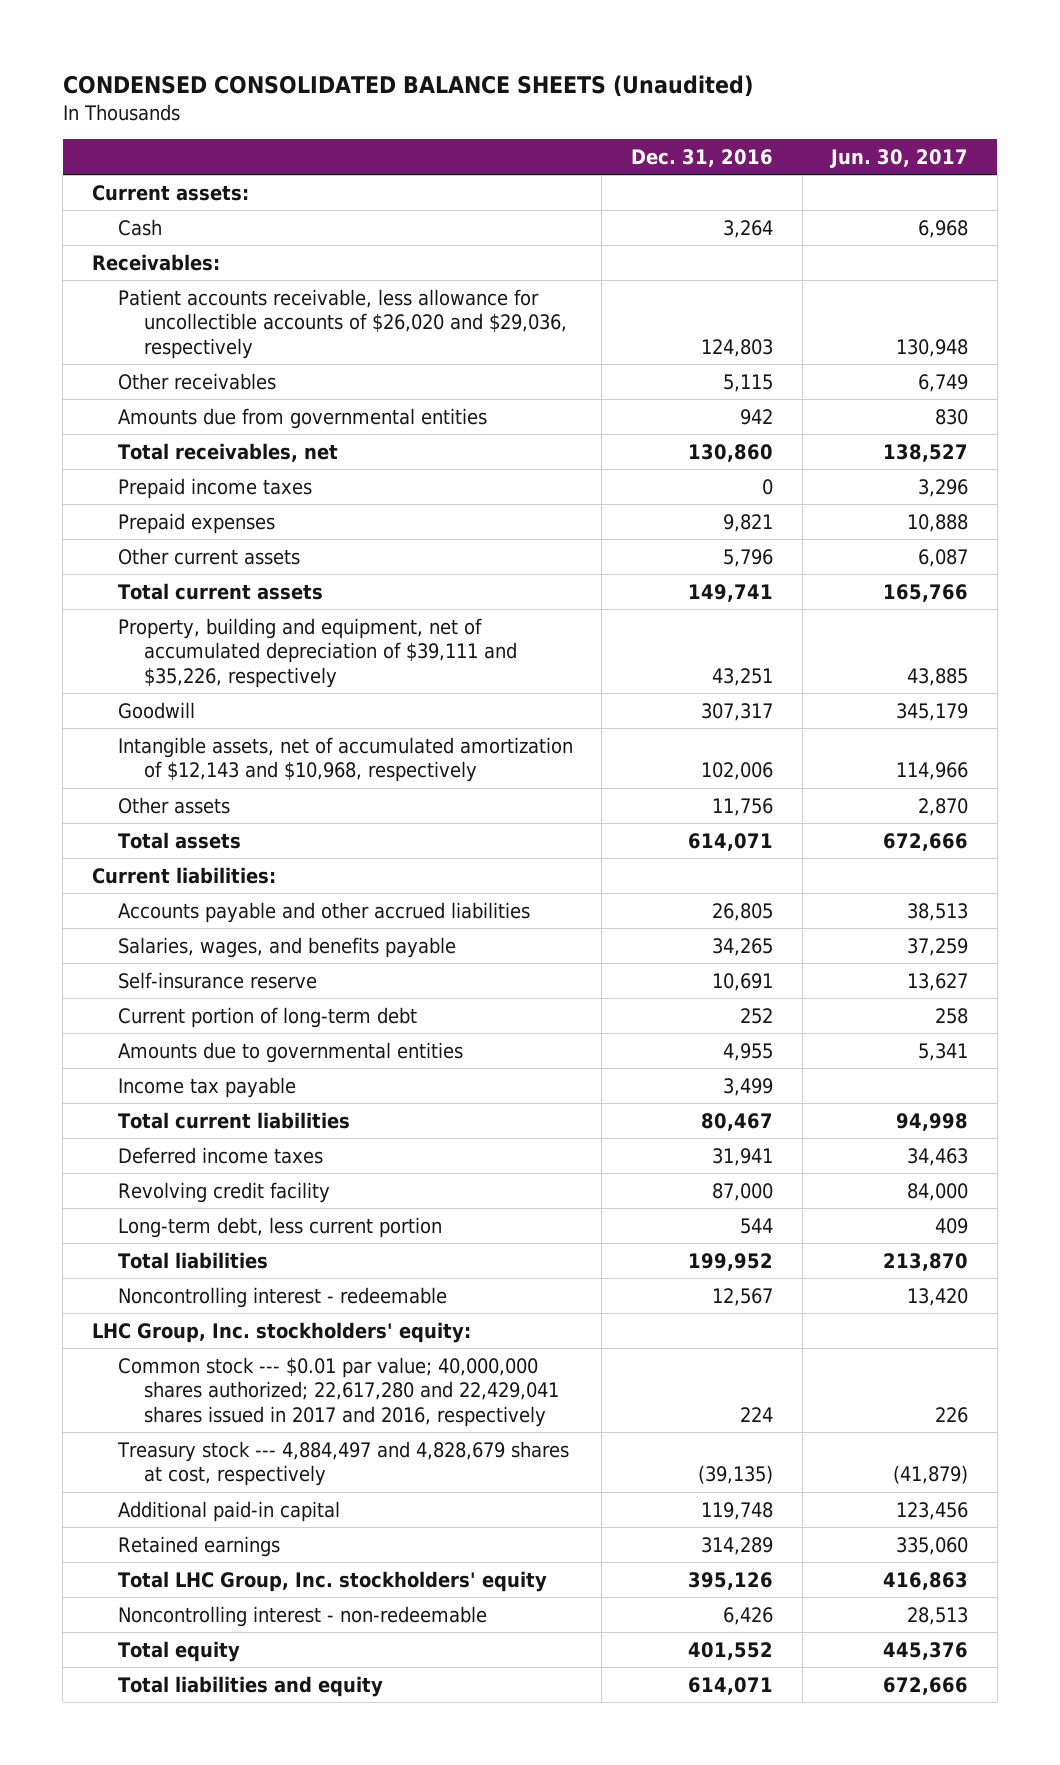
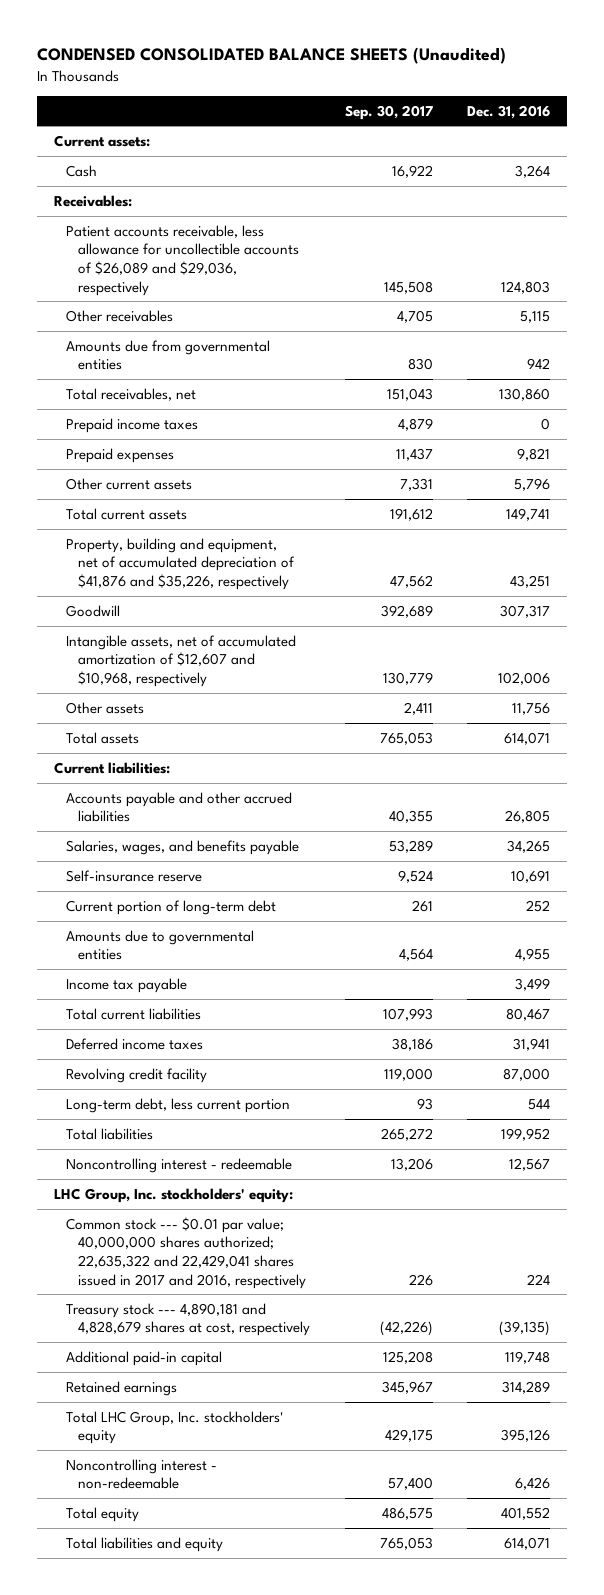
- | Dec. 31, 2016 | Jun. 30, 2017
+ | Sep. 30, 2017 | Dec. 31, 2016
- Patient accounts receivable, less allowance for uncollectible accounts of $26,020 and $29,036, respectively | 124,803 | 130,948
+ Patient accounts receivable, less allowance for uncollectible accounts of $26,089 and $29,036, respectively | 145,508 | 124,803
- Property, building and equipment, net of accumulated depreciation of $39,111 and $35,226, respectively | 43,251 | 43,885
+ Property, building and equipment, net of accumulated depreciation of $41,876 and $35,226, respectively | 47,562 | 43,251
- Intangible assets, net of accumulated amortization of $12,143 and $10,968, respectively | 102,006 | 114,966
+ Intangible assets, net of accumulated amortization of $12,607 and $10,968, respectively | 130,779 | 102,006
- Common stock --- $0.01 par value; 40,000,000 shares authorized; 22,617,280 and 22,429,041 shares issued in 2017 and 2016, respectively | 224 | 226
- Treasury stock --- 4,884,497 and 4,828,679 shares at cost, respectively | (39,135) | (41,879)
+ Common stock --- $0.01 par value; 40,000,000 shares authorized; 22,635,322 and 22,429,041 shares issued in 2017 and 2016, respectively | 226 | 224
+ Treasury stock --- 4,890,181 and 4,828,679 shares at cost, respectively | (42,226) | (39,135)

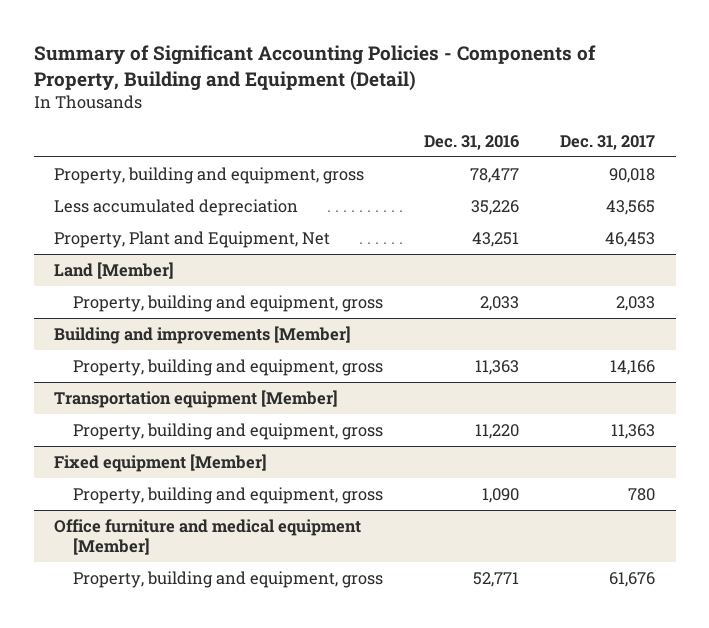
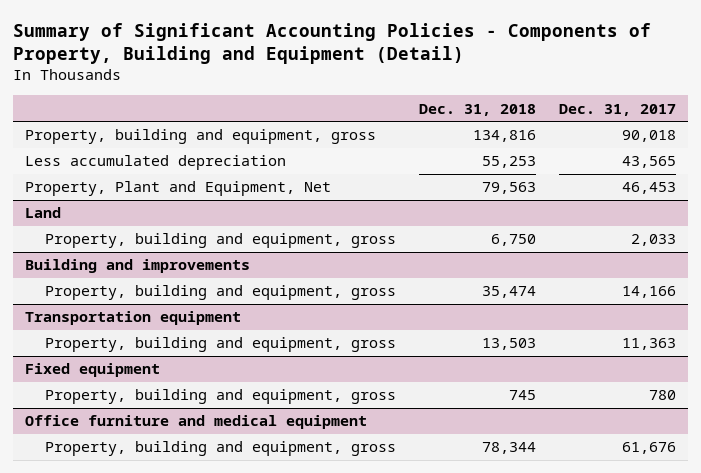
- | Dec. 31, 2016 | Dec. 31, 2017
+ | Dec. 31, 2018 | Dec. 31, 2017
- Land [Member]
+ Land
- Building and improvements [Member]
+ Building and improvements
- Transportation equipment [Member]
+ Transportation equipment
- Fixed equipment [Member]
+ Fixed equipment
- Office furniture and medical equipment [Member]
+ Office furniture and medical equipment

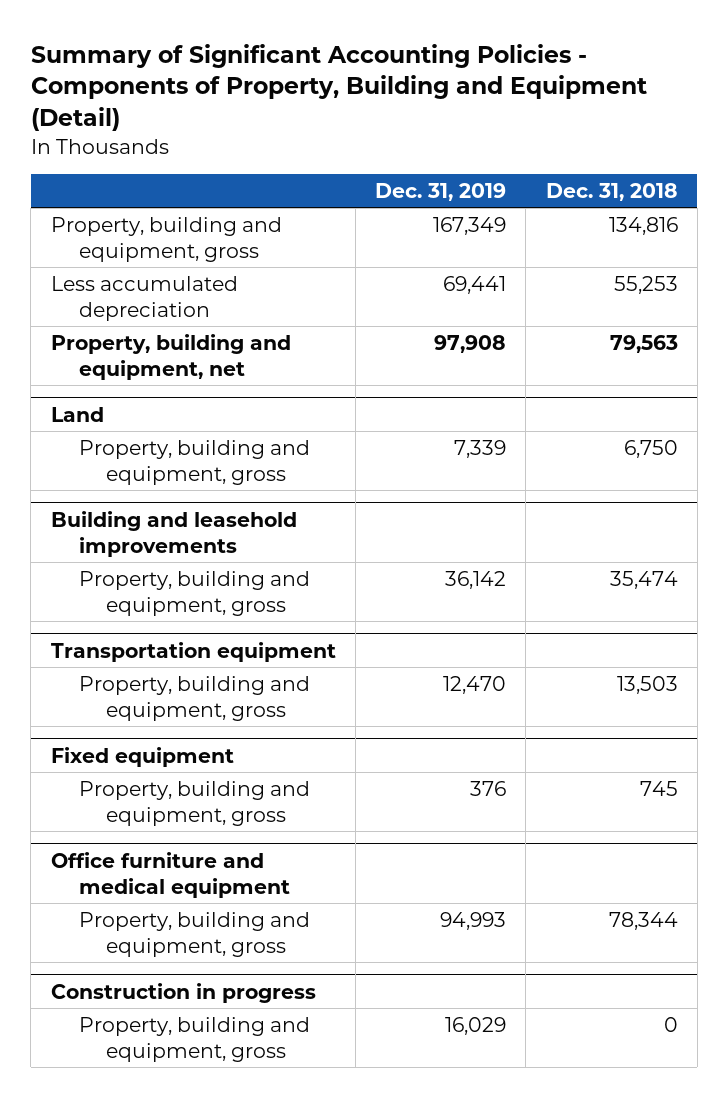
- | Dec. 31, 2018 | Dec. 31, 2017
+ | Dec. 31, 2019 | Dec. 31, 2018
- Property, Plant and Equipment, Net | 79,563 | 46,453
+ Property, building and equipment, net | 97,908 | 79,563
- Building and improvements
+ Building and leasehold improvements
+ Construction in progress
+ Property, building and equipment, gross | 16,029 | 0

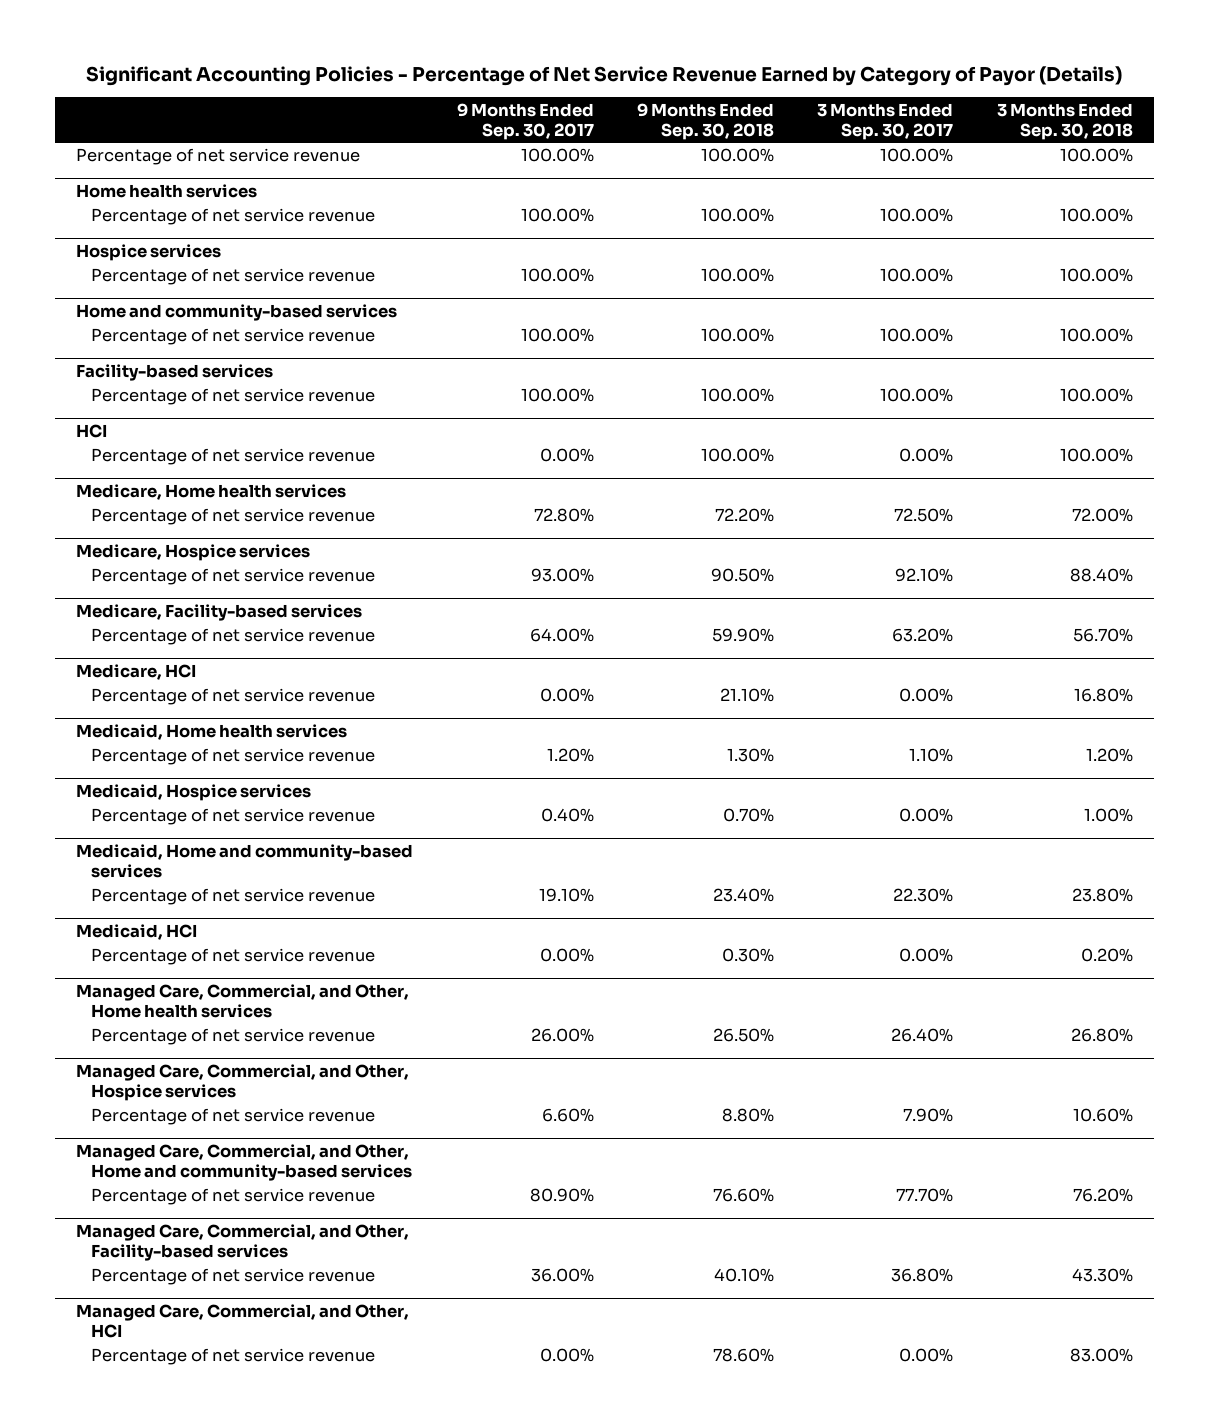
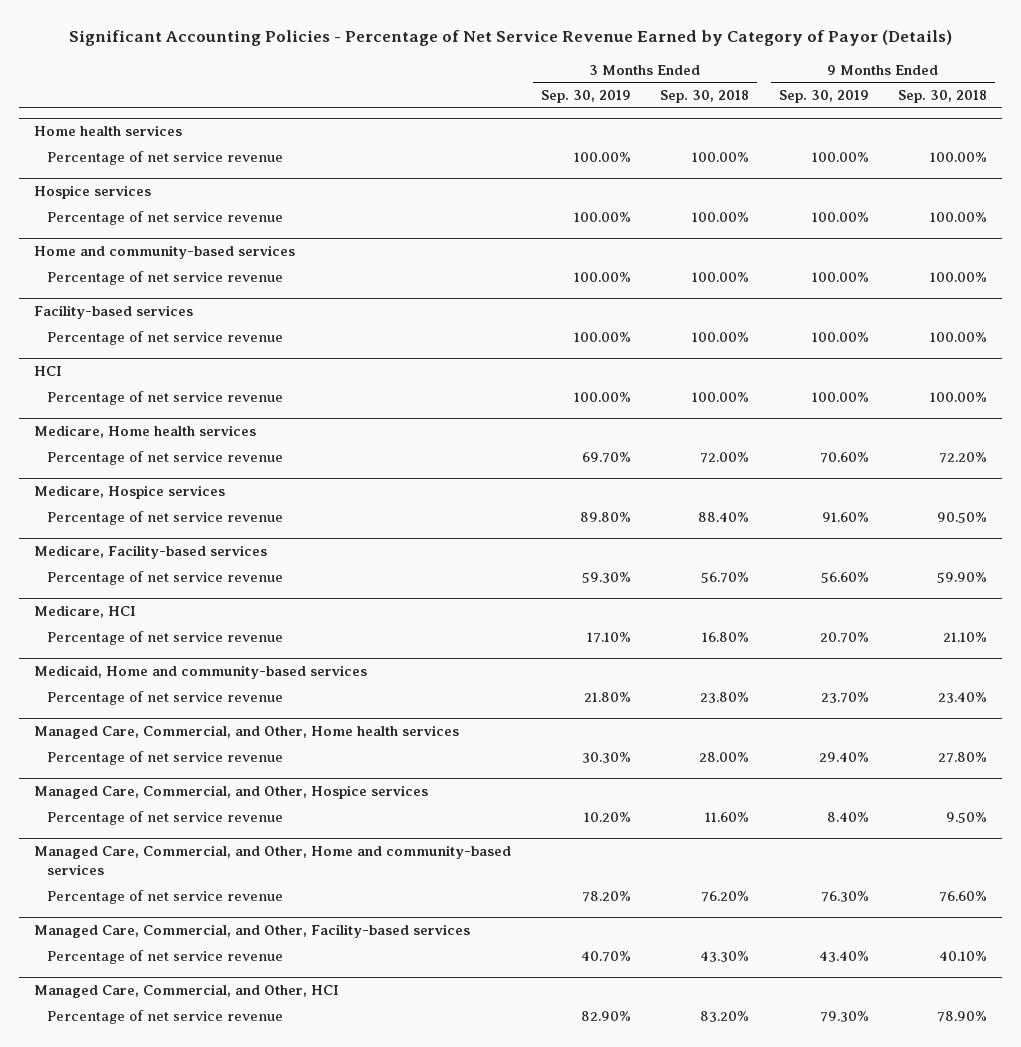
- | 9 Months Ended Sep. 30, 2017 | 9 Months Ended Sep. 30, 2018 | 3 Months Ended Sep. 30, 2017 | 3 Months Ended Sep. 30, 2018
+ | 3 Months Ended Sep. 30, 2019 | 3 Months Ended Sep. 30, 2018 | 9 Months Ended Sep. 30, 2019 | 9 Months Ended Sep. 30, 2018
- Percentage of net service revenue | 100.00% | 100.00% | 100.00% | 100.00%
- Medicaid, Home health services
- Percentage of net service revenue | 1.20% | 1.30% | 1.10% | 1.20%
- Medicaid, Hospice services
- Percentage of net service revenue | 0.40% | 0.70% | 0.00% | 1.00%
- Medicaid, HCI
- Percentage of net service revenue | 0.00% | 0.30% | 0.00% | 0.20%
@ Managed Care, Commercial, and Other, Home health services
- Percentage of net service revenue | 26.00% | 26.50% | 26.40% | 26.80%
+ Percentage of net service revenue | 30.30% | 28.00% | 29.40% | 27.80%
@ Managed Care, Commercial, and Other, Hospice services
- Percentage of net service revenue | 6.60% | 8.80% | 7.90% | 10.60%
+ Percentage of net service revenue | 10.20% | 11.60% | 8.40% | 9.50%
@ Managed Care, Commercial, and Other, HCI
- Percentage of net service revenue | 0.00% | 78.60% | 0.00% | 83.00%
+ Percentage of net service revenue | 82.90% | 83.20% | 79.30% | 78.90%

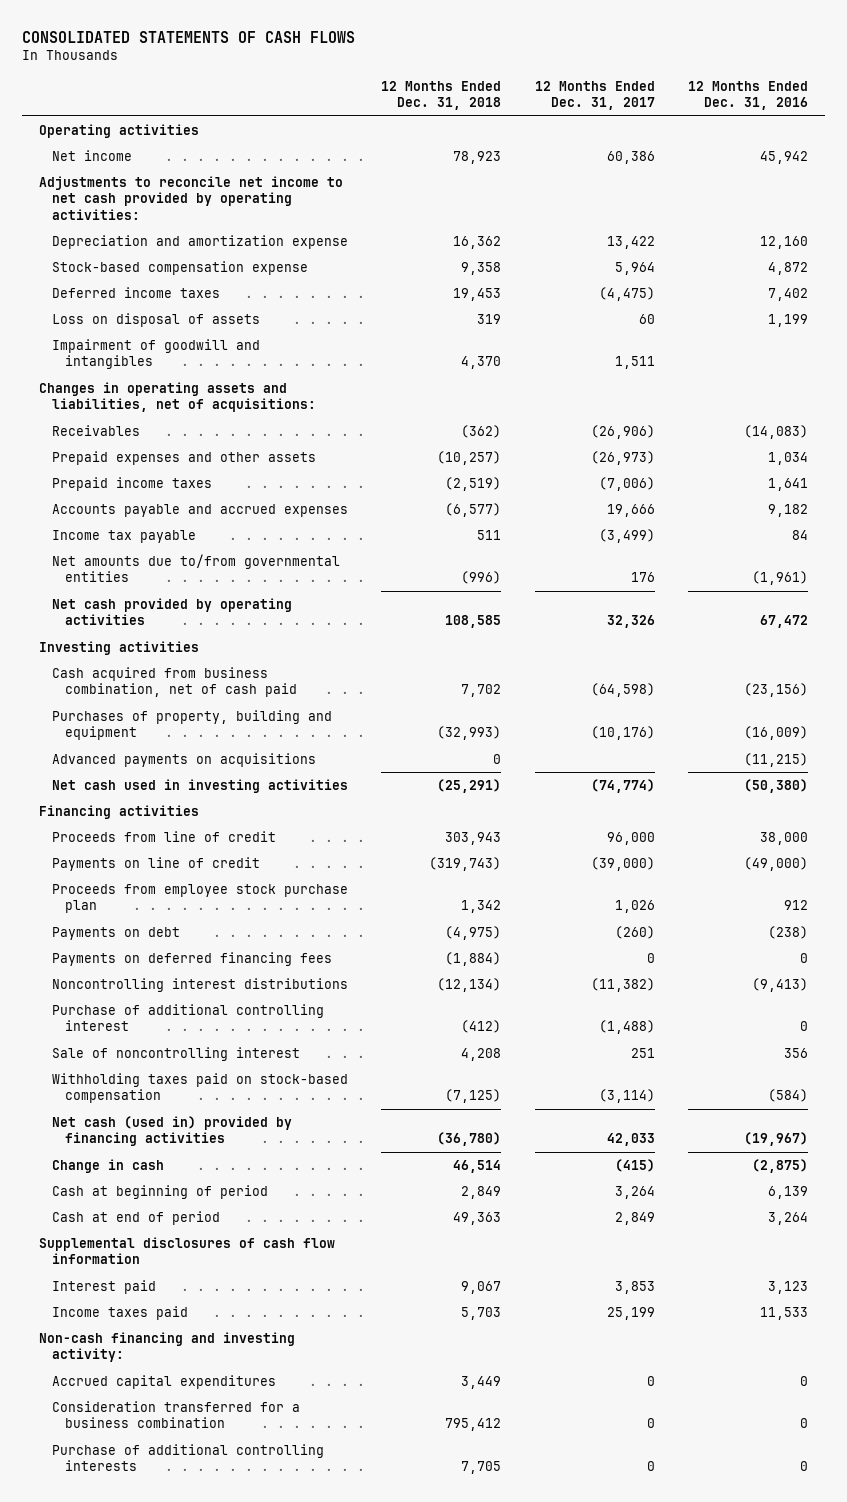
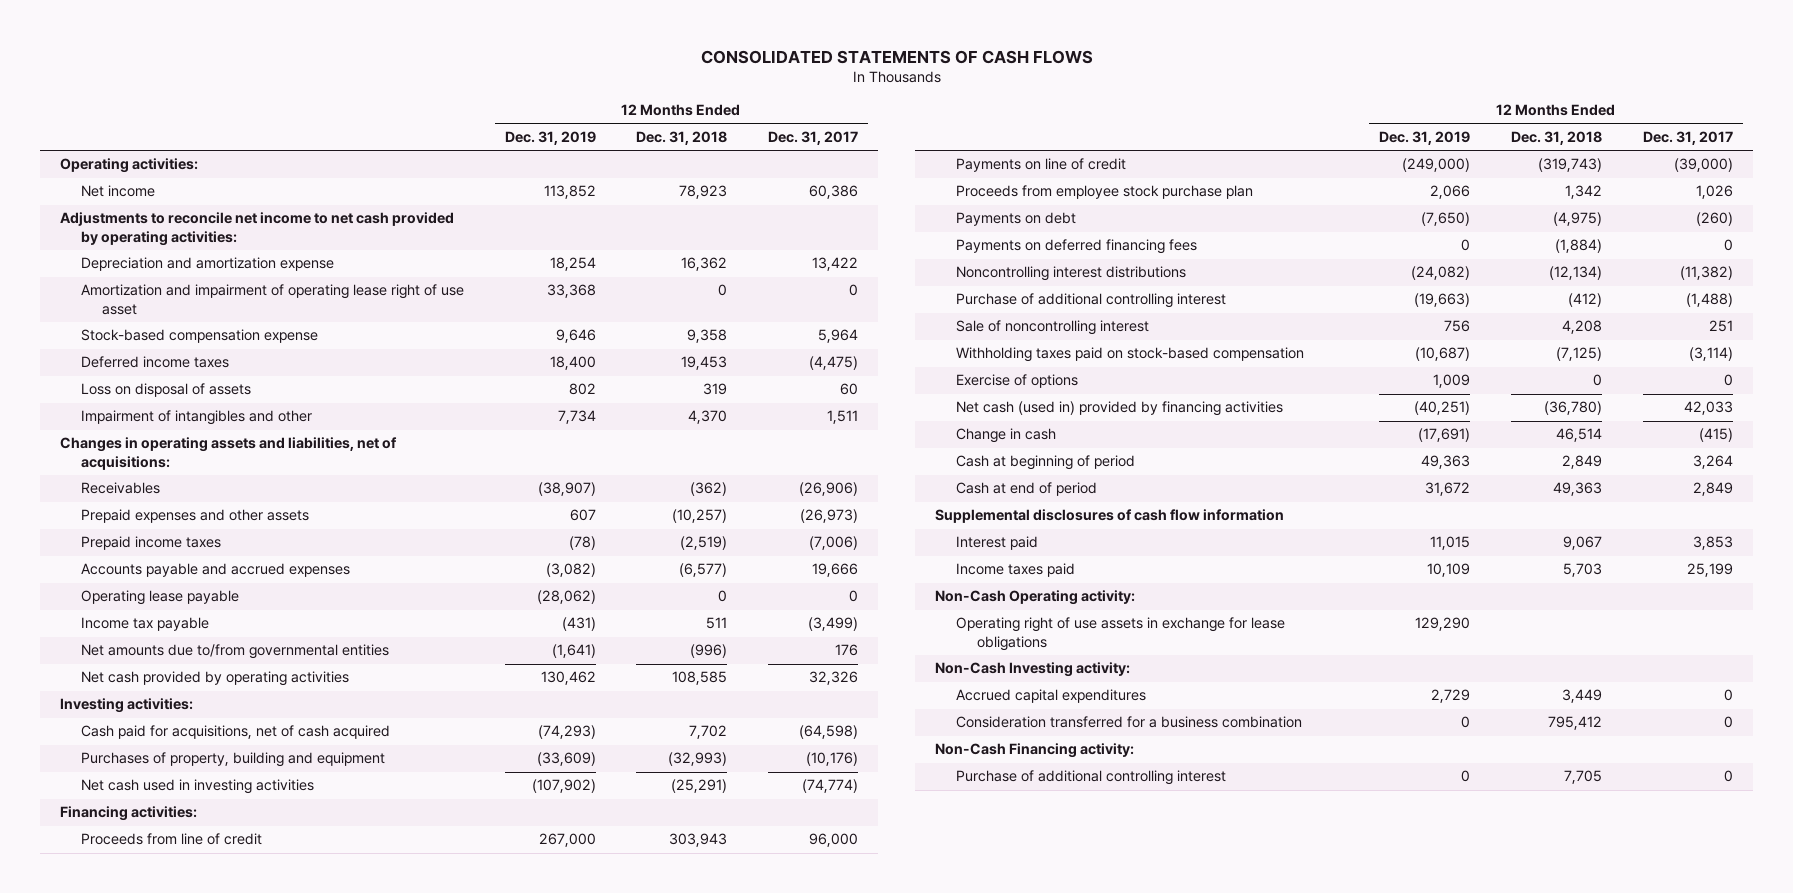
- | 12 Months Ended Dec. 31, 2018 | 12 Months Ended Dec. 31, 2017 | 12 Months Ended Dec. 31, 2016
+ | 12 Months Ended Dec. 31, 2019 | 12 Months Ended Dec. 31, 2018 | 12 Months Ended Dec. 31, 2017
- Operating activities
+ Operating activities:
+ Amortization and impairment of operating lease right of use asset | 33,368 | 0 | 0
- Impairment of goodwill and intangibles | 4,370 | 1,511 |
+ Impairment of intangibles and other | 7,734 | 4,370 | 1,511
+ Operating lease payable | (28,062) | 0 | 0
- Investing activities
- Cash acquired from business combination, net of cash paid | 7,702 | (64,598) | (23,156)
+ Investing activities:
+ Cash paid for acquisitions, net of cash acquired | (74,293) | 7,702 | (64,598)
- Advanced payments on acquisitions | 0 | | (11,215)
- Financing activities
+ Financing activities:
+ Exercise of options | 1,009 | 0 | 0
- Non-cash financing and investing activity:
+ Non-Cash Operating activity:
+ Operating right of use assets in exchange for lease obligations | 129,290 | |
+ Non-Cash Investing activity:
- Purchase of additional controlling interests | 7,705 | 0 | 0
+ Non-Cash Financing activity:
+ Purchase of additional controlling interest | 0 | 7,705 | 0

